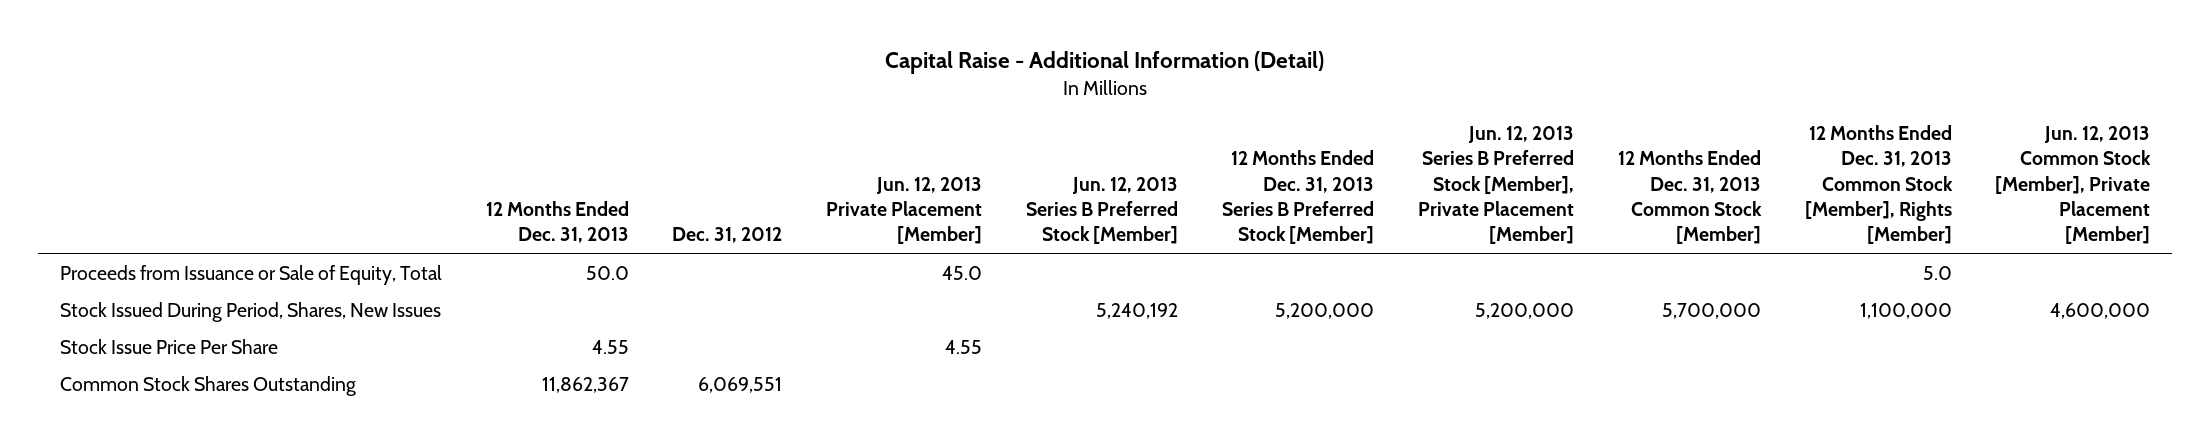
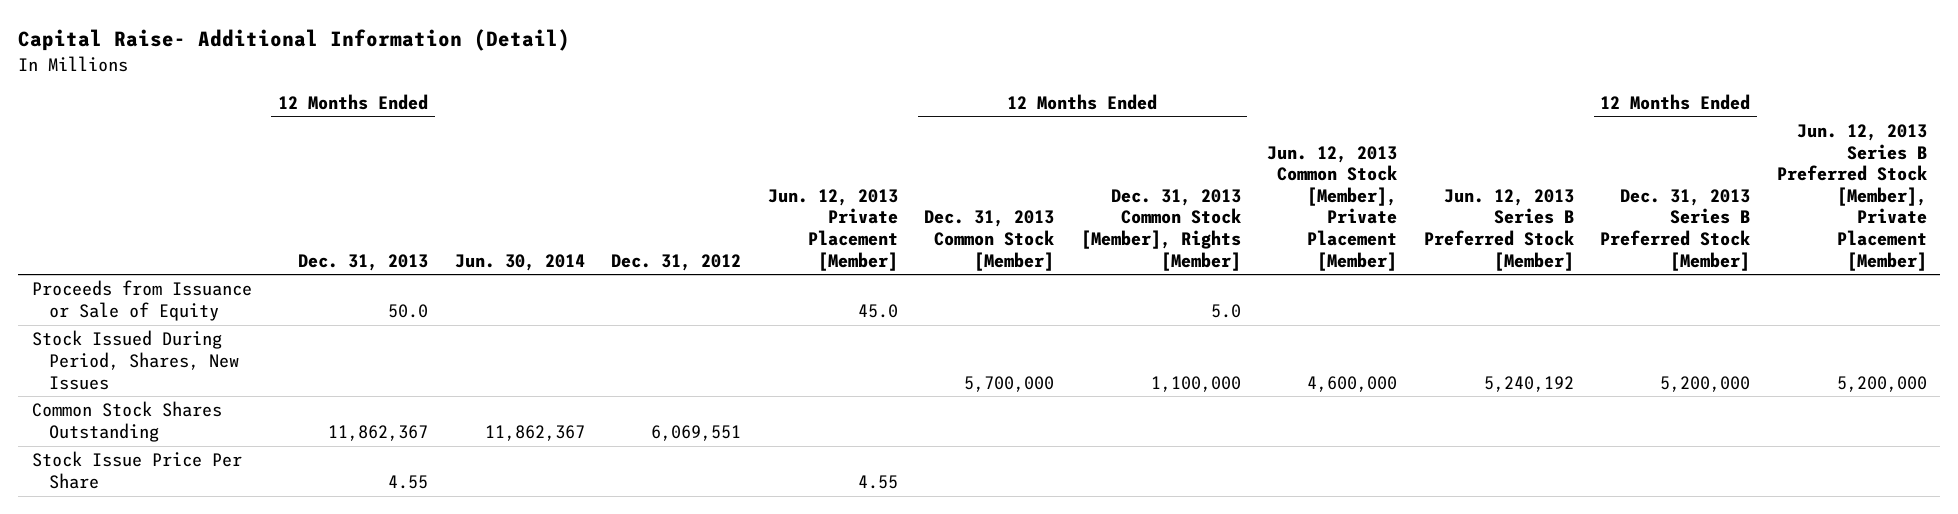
- Capital Raise - Additional Information (Detail)
+ Capital Raise- Additional Information (Detail)
- | 12 Months Ended Dec. 31, 2013 | Dec. 31, 2012 | Jun. 12, 2013 Private Placement [Member] | Jun. 12, 2013 Series B Preferred Stock [Member] | 12 Months Ended Dec. 31, 2013 Series B Preferred Stock [Member] | Jun. 12, 2013 Series B Preferred Stock [Member], Private Placement [Member] | 12 Months Ended Dec. 31, 2013 Common Stock [Member] | 12 Months Ended Dec. 31, 2013 Common Stock [Member], Rights [Member] | Jun. 12, 2013 Common Stock [Member], Private Placement [Member]
+ | 12 Months Ended Dec. 31, 2013 | Jun. 30, 2014 | Dec. 31, 2012 | Jun. 12, 2013 Private Placement [Member] | 12 Months Ended Dec. 31, 2013 Common Stock [Member] | 12 Months Ended Dec. 31, 2013 Common Stock [Member], Rights [Member] | Jun. 12, 2013 Common Stock [Member], Private Placement [Member] | Jun. 12, 2013 Series B Preferred Stock [Member] | 12 Months Ended Dec. 31, 2013 Series B Preferred Stock [Member] | Jun. 12, 2013 Series B Preferred Stock [Member], Private Placement [Member]
- Proceeds from Issuance or Sale of Equity, Total | 50.0 | | 45.0 | | | | | 5.0 |
+ Proceeds from Issuance or Sale of Equity | 50.0 | | | 45.0 | | 5.0 | | | |
moved down: Stock Issue Price Per Share | 4.55 | | | 4.55 | | | | | |

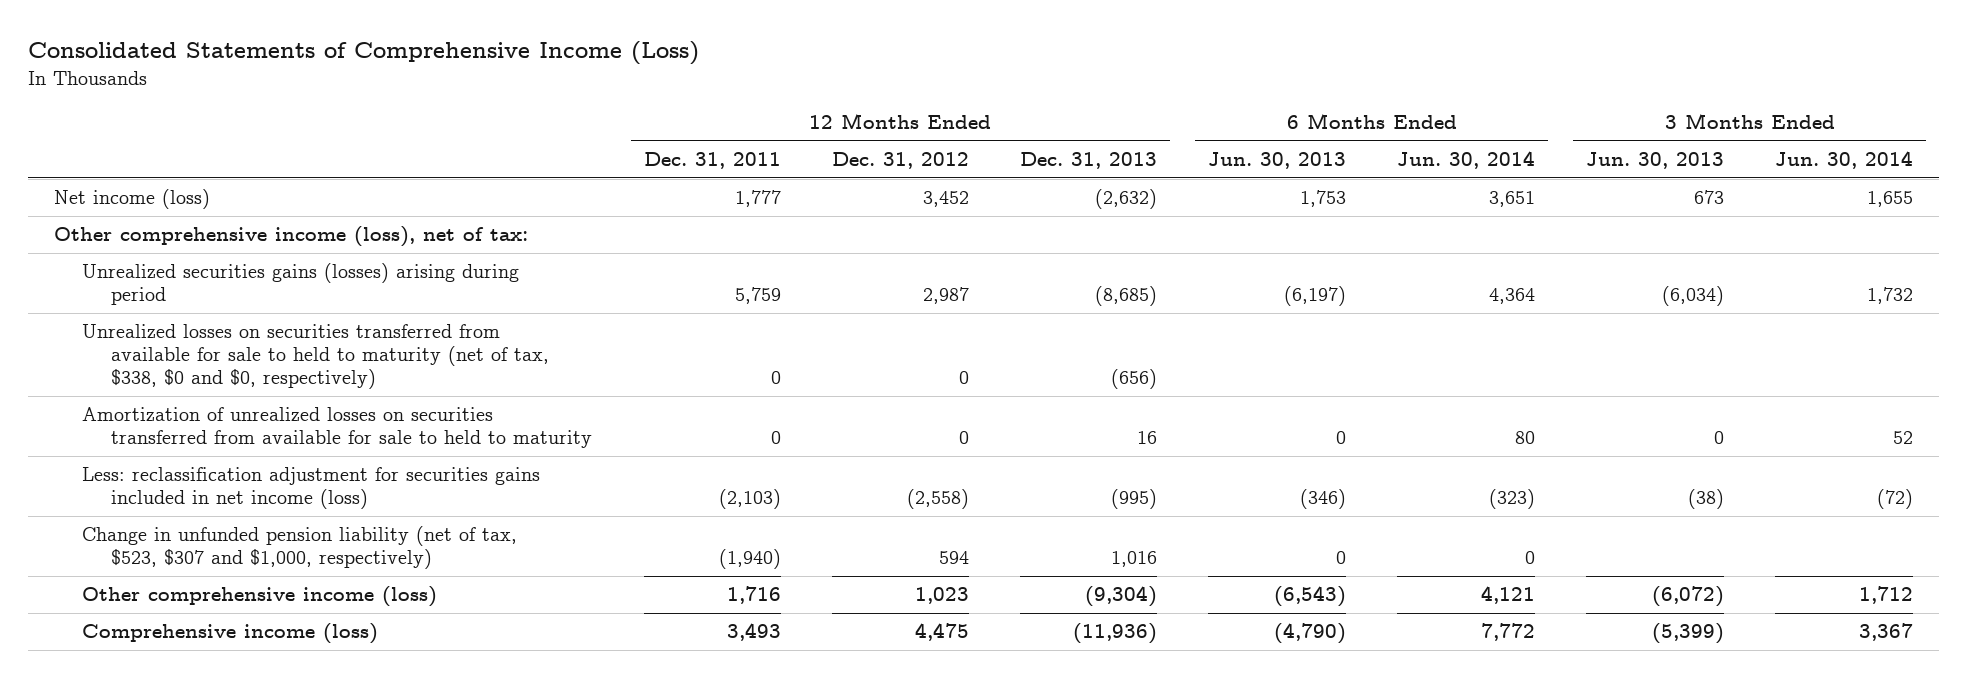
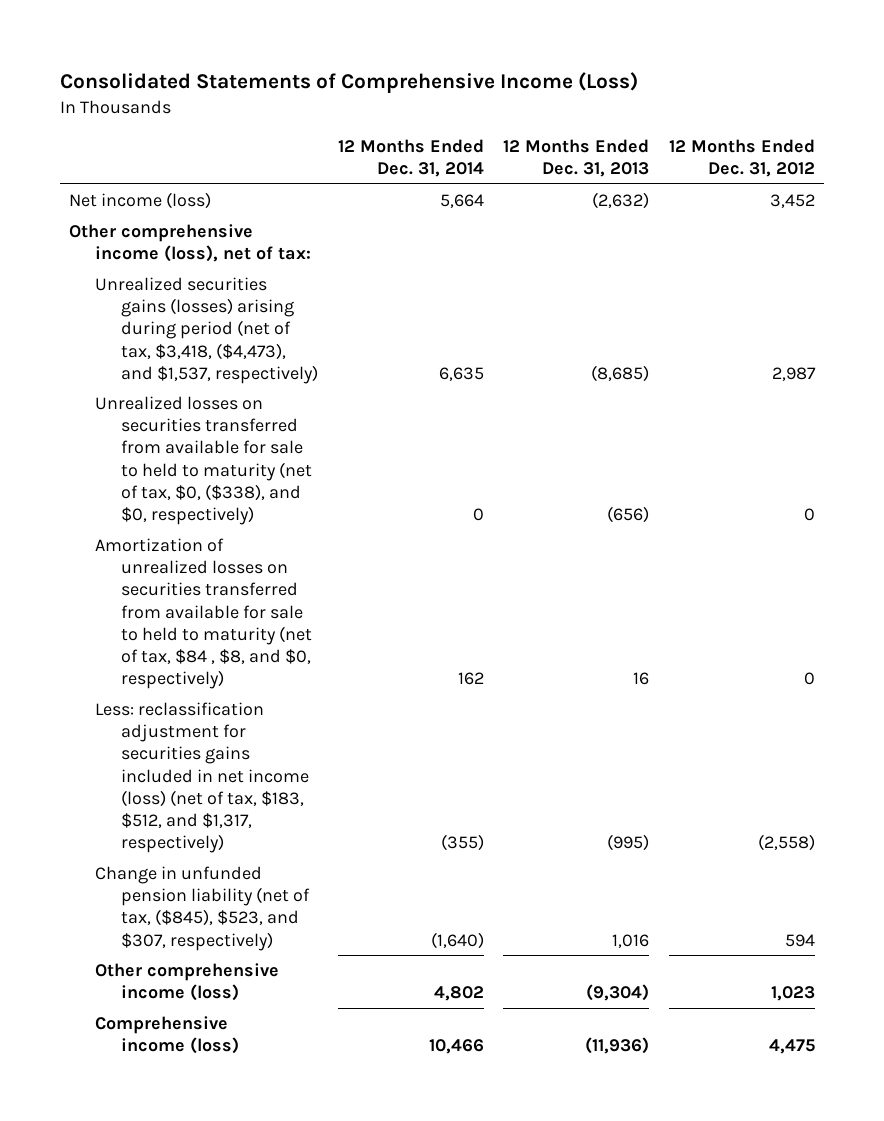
- | 12 Months Ended Dec. 31, 2011 | 12 Months Ended Dec. 31, 2012 | 12 Months Ended Dec. 31, 2013 | 6 Months Ended Jun. 30, 2013 | 6 Months Ended Jun. 30, 2014 | 3 Months Ended Jun. 30, 2013 | 3 Months Ended Jun. 30, 2014
+ | 12 Months Ended Dec. 31, 2014 | 12 Months Ended Dec. 31, 2013 | 12 Months Ended Dec. 31, 2012
- Unrealized securities gains (losses) arising during period | 5,759 | 2,987 | (8,685) | (6,197) | 4,364 | (6,034) | 1,732
- Unrealized losses on securities transferred from available for sale to held to maturity (net of tax, $338, $0 and $0, respectively) | 0 | 0 | (656) | | | |
- Amortization of unrealized losses on securities transferred from available for sale to held to maturity | 0 | 0 | 16 | 0 | 80 | 0 | 52
- Less: reclassification adjustment for securities gains included in net income (loss) | (2,103) | (2,558) | (995) | (346) | (323) | (38) | (72)
- Change in unfunded pension liability (net of tax, $523, $307 and $1,000, respectively) | (1,940) | 594 | 1,016 | 0 | 0 | |
+ Unrealized securities gains (losses) arising during period (net of tax, $3,418, ($4,473), and $1,537, respectively) | 6,635 | (8,685) | 2,987
+ Unrealized losses on securities transferred from available for sale to held to maturity (net of tax, $0, ($338), and $0, respectively) | 0 | (656) | 0
+ Amortization of unrealized losses on securities transferred from available for sale to held to maturity (net of tax, $84 , $8, and $0, respectively) | 162 | 16 | 0
+ Less: reclassification adjustment for securities gains included in net income (loss) (net of tax, $183, $512, and $1,317, respectively) | (355) | (995) | (2,558)
+ Change in unfunded pension liability (net of tax, ($845), $523, and $307, respectively) | (1,640) | 1,016 | 594

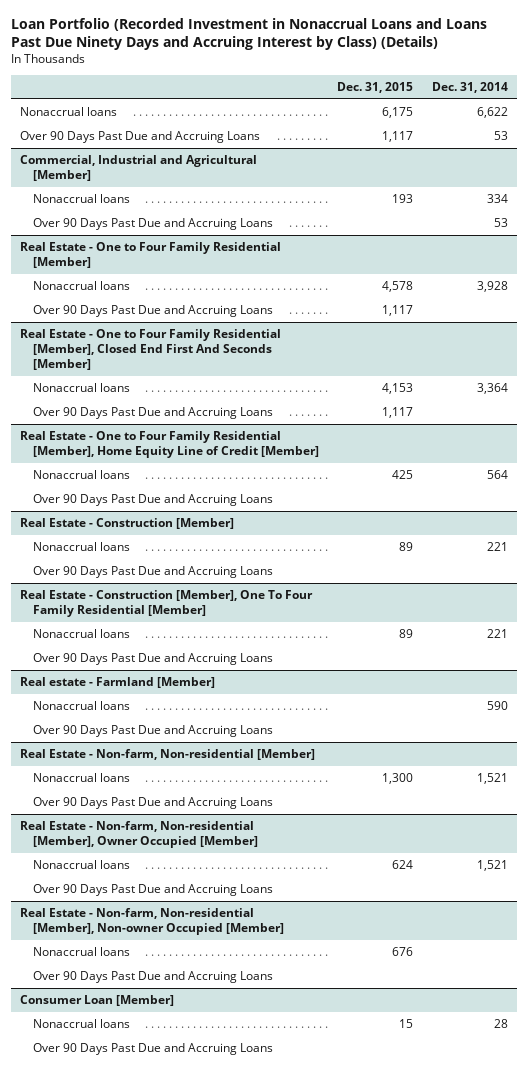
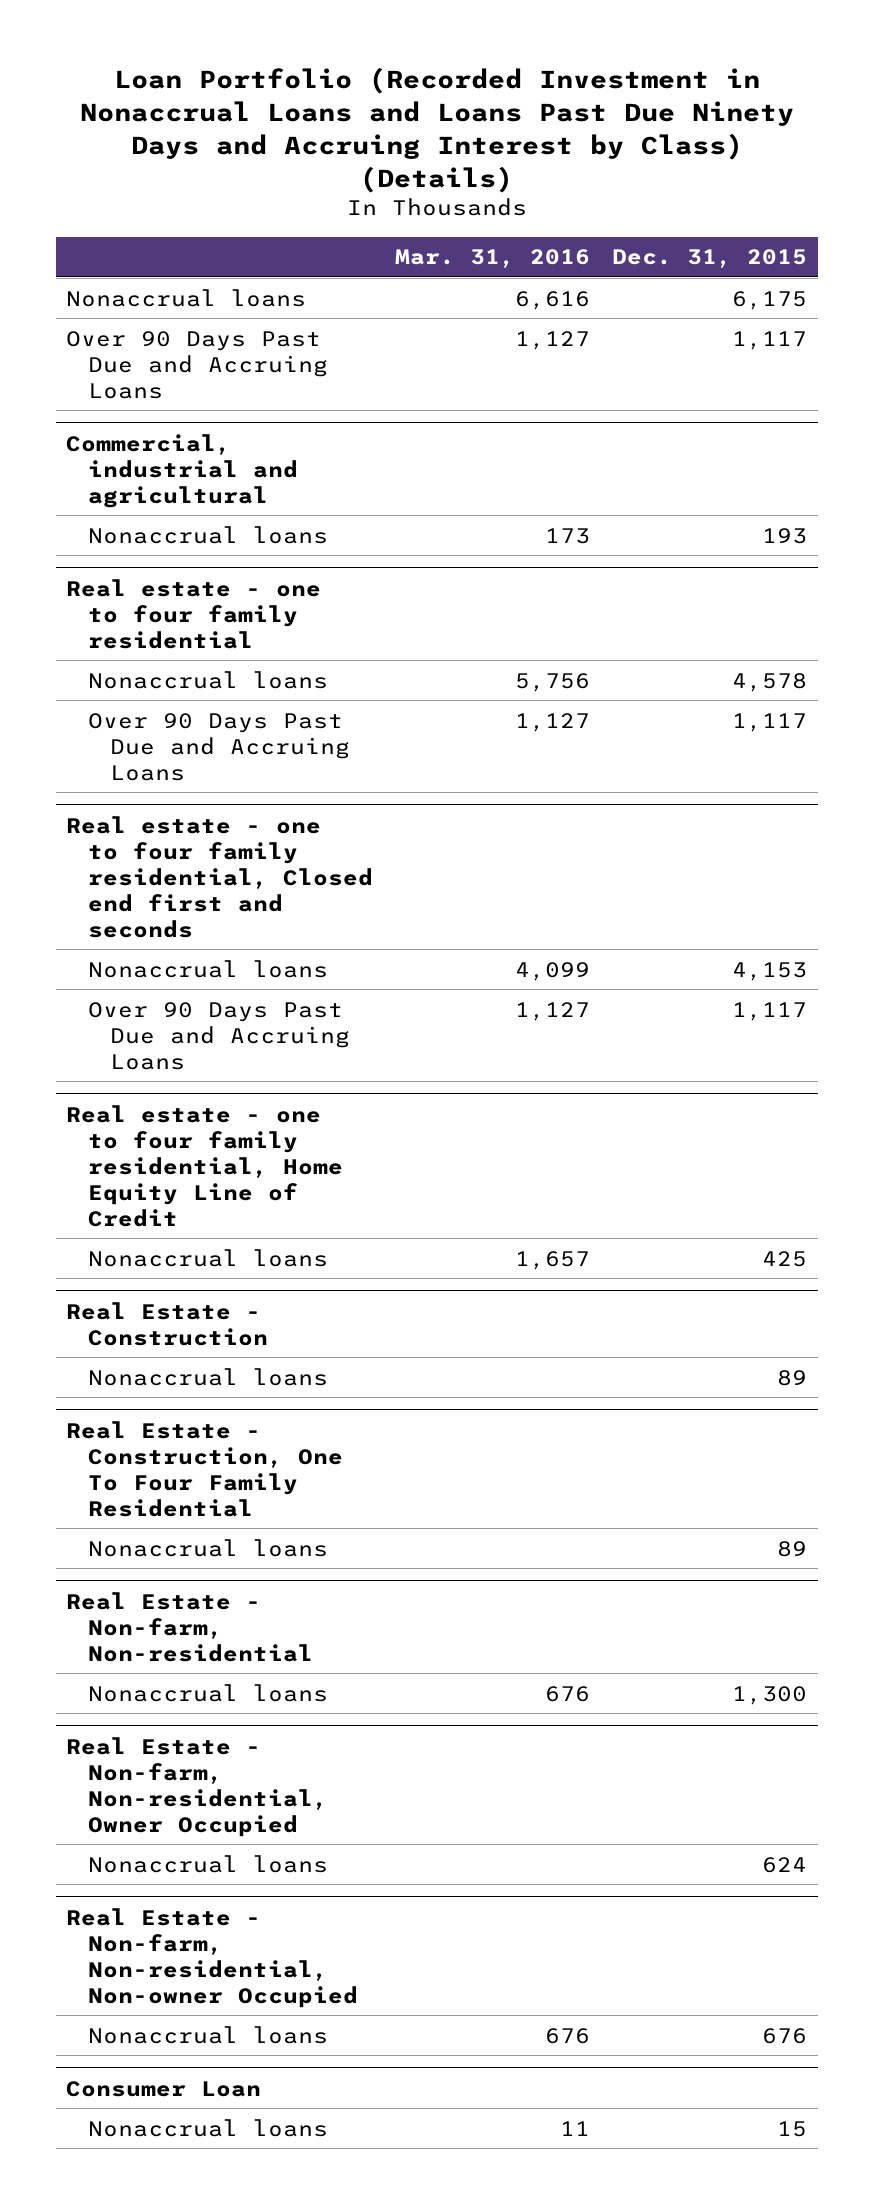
- | Dec. 31, 2015 | Dec. 31, 2014
+ | Mar. 31, 2016 | Dec. 31, 2015
- Commercial, Industrial and Agricultural [Member]
+ Commercial, industrial and agricultural
- Over 90 Days Past Due and Accruing Loans | | 53
- Real Estate - One to Four Family Residential [Member]
+ Real estate - one to four family residential
- Real Estate - One to Four Family Residential [Member], Closed End First And Seconds [Member]
+ Real estate - one to four family residential, Closed end first and seconds
- Real Estate - One to Four Family Residential [Member], Home Equity Line of Credit [Member]
+ Real estate - one to four family residential, Home Equity Line of Credit
- Over 90 Days Past Due and Accruing Loans
- Real Estate - Construction [Member]
+ Real Estate - Construction
- Over 90 Days Past Due and Accruing Loans
- Real Estate - Construction [Member], One To Four Family Residential [Member]
+ Real Estate - Construction, One To Four Family Residential
- Over 90 Days Past Due and Accruing Loans
- Real estate - Farmland [Member]
- Nonaccrual loans | | 590
- Over 90 Days Past Due and Accruing Loans
- Real Estate - Non-farm, Non-residential [Member]
+ Real Estate - Non-farm, Non-residential
- Over 90 Days Past Due and Accruing Loans
- Real Estate - Non-farm, Non-residential [Member], Owner Occupied [Member]
+ Real Estate - Non-farm, Non-residential, Owner Occupied
- Over 90 Days Past Due and Accruing Loans
- Real Estate - Non-farm, Non-residential [Member], Non-owner Occupied [Member]
+ Real Estate - Non-farm, Non-residential, Non-owner Occupied
- Over 90 Days Past Due and Accruing Loans
- Consumer Loan [Member]
+ Consumer Loan
- Over 90 Days Past Due and Accruing Loans

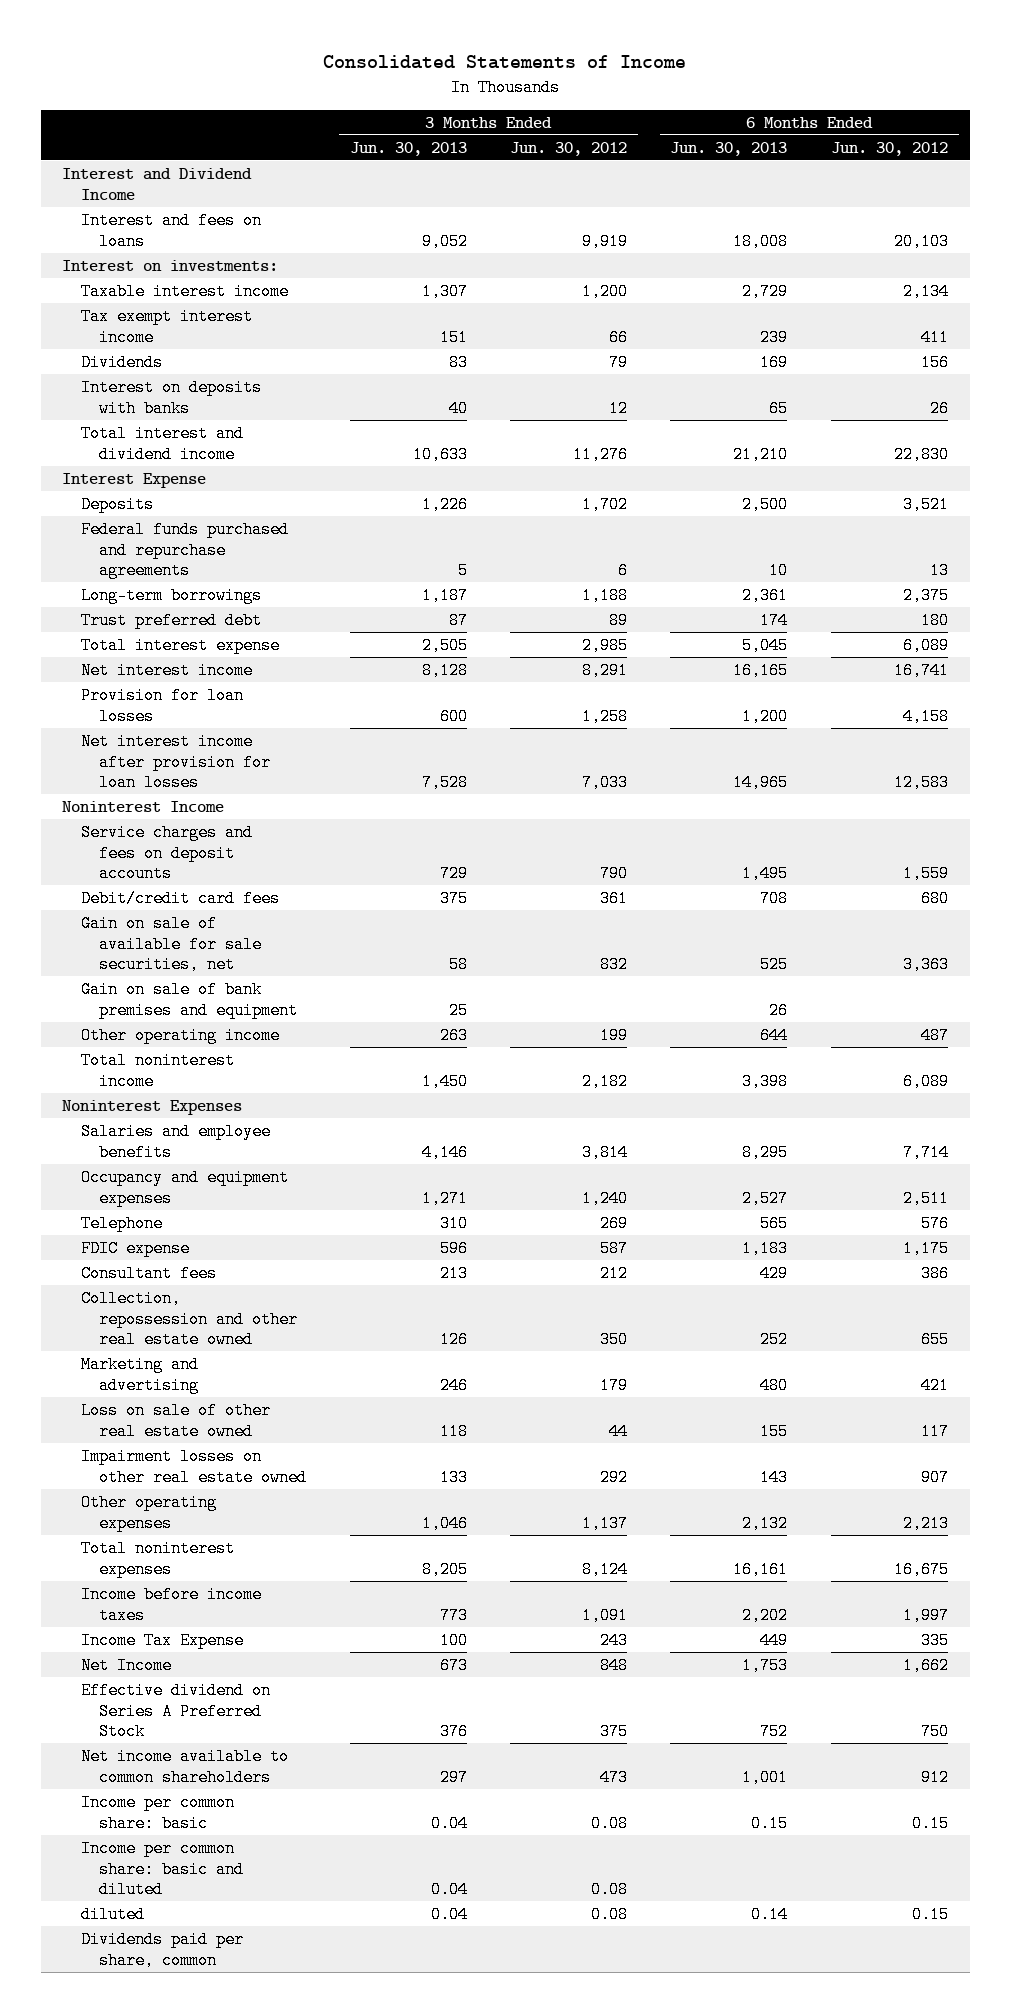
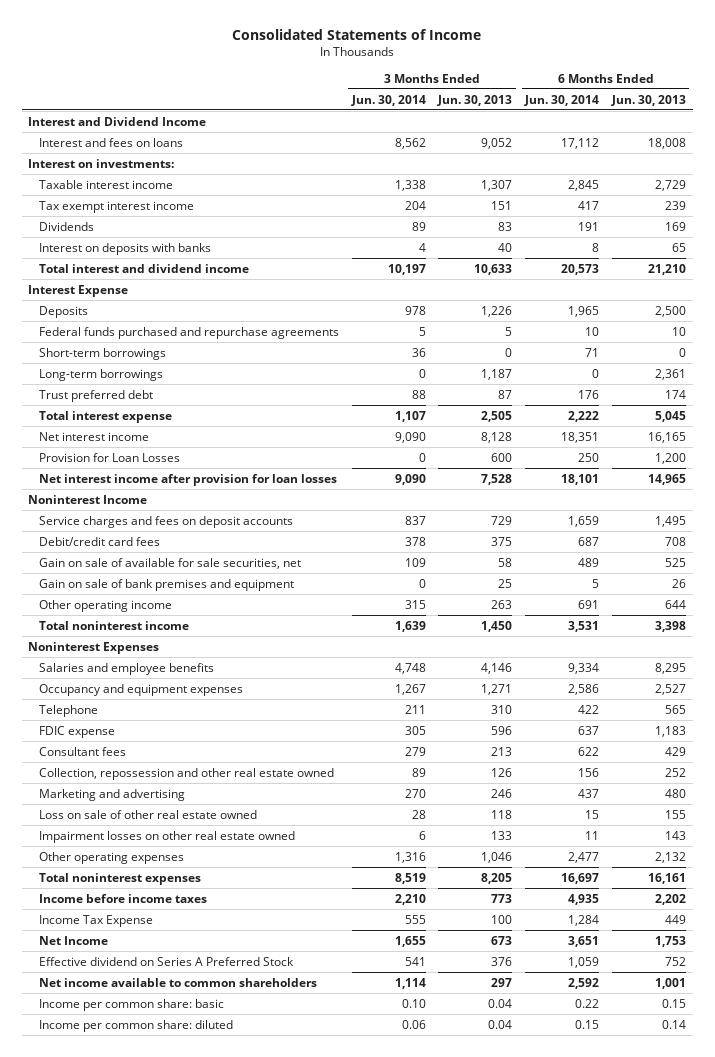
- | 3 Months Ended Jun. 30, 2013 | 3 Months Ended Jun. 30, 2012 | 6 Months Ended Jun. 30, 2013 | 6 Months Ended Jun. 30, 2012
+ | 3 Months Ended Jun. 30, 2014 | 3 Months Ended Jun. 30, 2013 | 6 Months Ended Jun. 30, 2014 | 6 Months Ended Jun. 30, 2013
+ Short-term borrowings | 36 | 0 | 71 | 0
- Provision for loan losses | 600 | 1,258 | 1,200 | 4,158
+ Provision for Loan Losses | 0 | 600 | 250 | 1,200
- Income per common share: basic and diluted | 0.04 | 0.08 | |
- diluted | 0.04 | 0.08 | 0.14 | 0.15
- Dividends paid per share, common
+ Income per common share: diluted | 0.06 | 0.04 | 0.15 | 0.14

